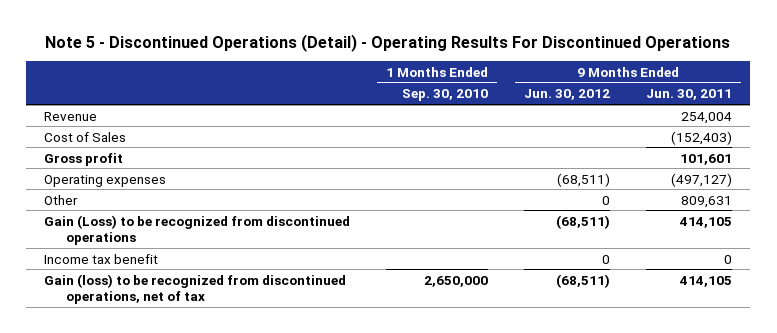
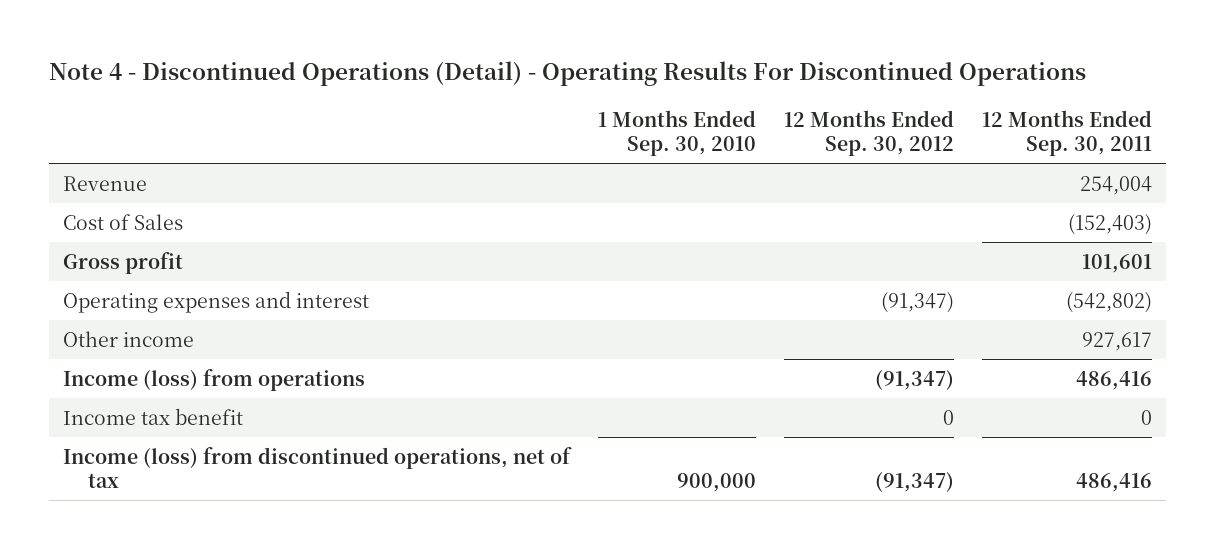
- Note 5 - Discontinued Operations (Detail) - Operating Results For Discontinued Operations
+ Note 4 - Discontinued Operations (Detail) - Operating Results For Discontinued Operations
- | 1 Months Ended Sep. 30, 2010 | 9 Months Ended Jun. 30, 2012 | 9 Months Ended Jun. 30, 2011
+ | 1 Months Ended Sep. 30, 2010 | 12 Months Ended Sep. 30, 2012 | 12 Months Ended Sep. 30, 2011
- Operating expenses | | (68,511) | (497,127)
- Other | | 0 | 809,631
- Gain (Loss) to be recognized from discontinued operations | | (68,511) | 414,105
+ Operating expenses and interest | | (91,347) | (542,802)
+ Other income | | | 927,617
+ Income (loss) from operations | | (91,347) | 486,416
- Gain (loss) to be recognized from discontinued operations, net of tax | 2,650,000 | (68,511) | 414,105
+ Income (loss) from discontinued operations, net of tax | 900,000 | (91,347) | 486,416

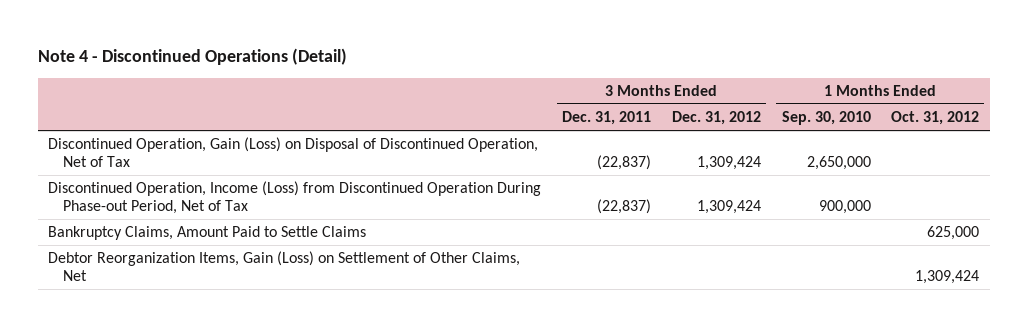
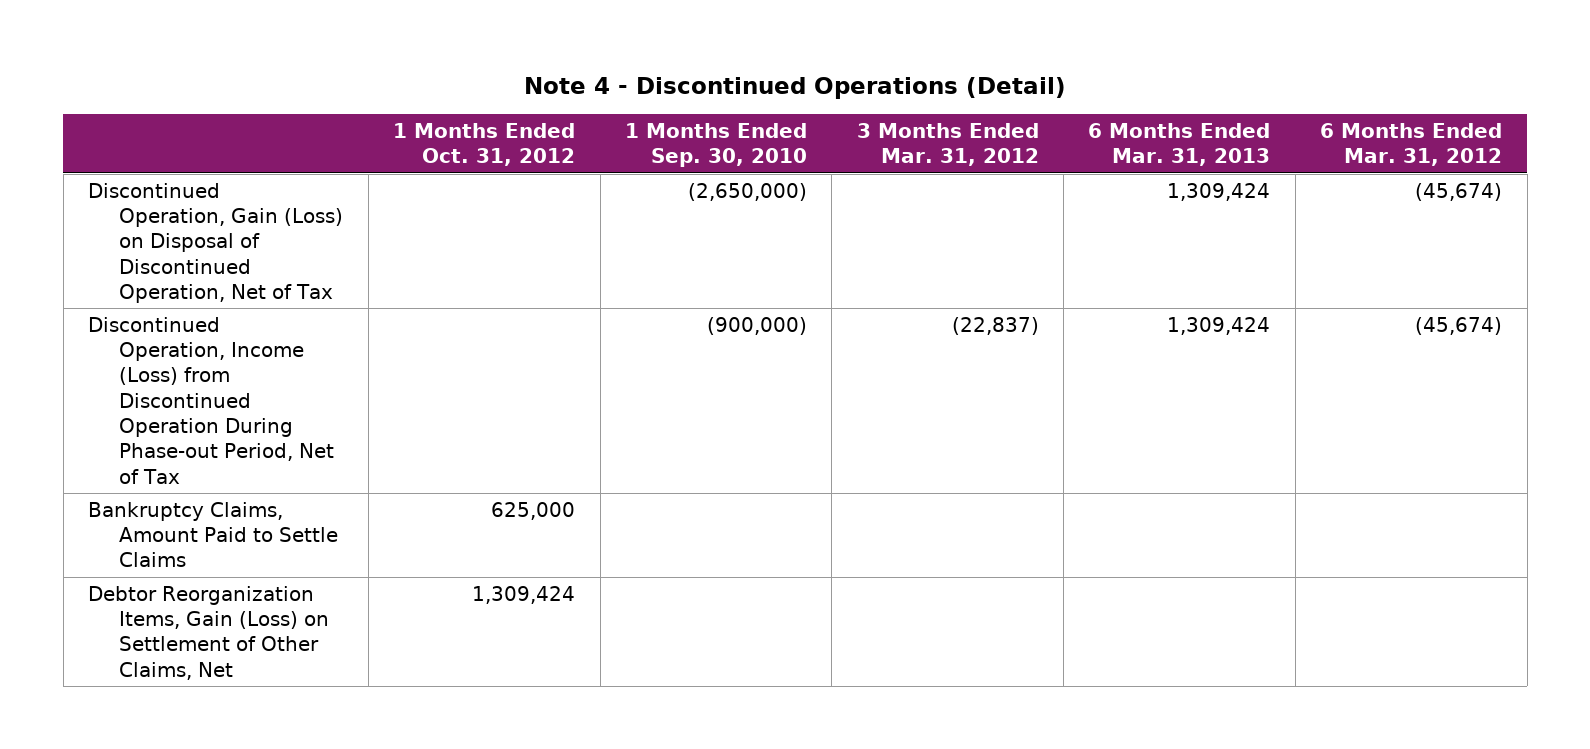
- | 3 Months Ended Dec. 31, 2011 | 3 Months Ended Dec. 31, 2012 | 1 Months Ended Sep. 30, 2010 | 1 Months Ended Oct. 31, 2012
+ | 1 Months Ended Oct. 31, 2012 | 1 Months Ended Sep. 30, 2010 | 3 Months Ended Mar. 31, 2012 | 6 Months Ended Mar. 31, 2013 | 6 Months Ended Mar. 31, 2012
- Discontinued Operation, Gain (Loss) on Disposal of Discontinued Operation, Net of Tax | (22,837) | 1,309,424 | 2,650,000 |
- Discontinued Operation, Income (Loss) from Discontinued Operation During Phase-out Period, Net of Tax | (22,837) | 1,309,424 | 900,000 |
+ Discontinued Operation, Gain (Loss) on Disposal of Discontinued Operation, Net of Tax | | (2,650,000) | | 1,309,424 | (45,674)
+ Discontinued Operation, Income (Loss) from Discontinued Operation During Phase-out Period, Net of Tax | | (900,000) | (22,837) | 1,309,424 | (45,674)

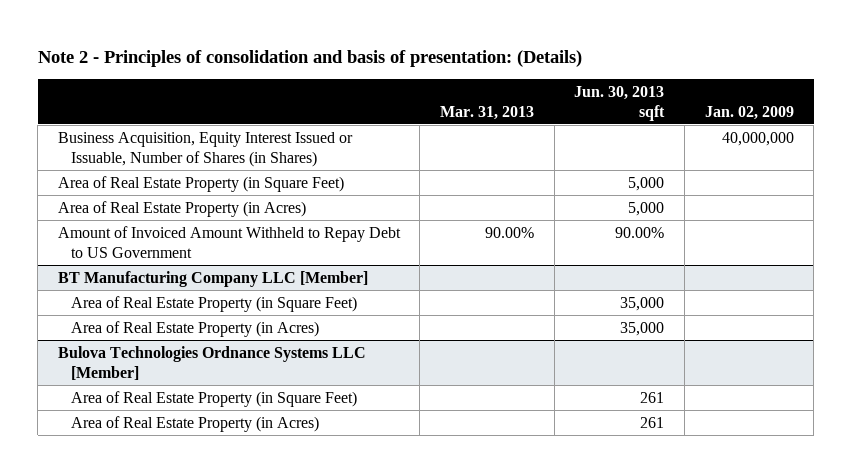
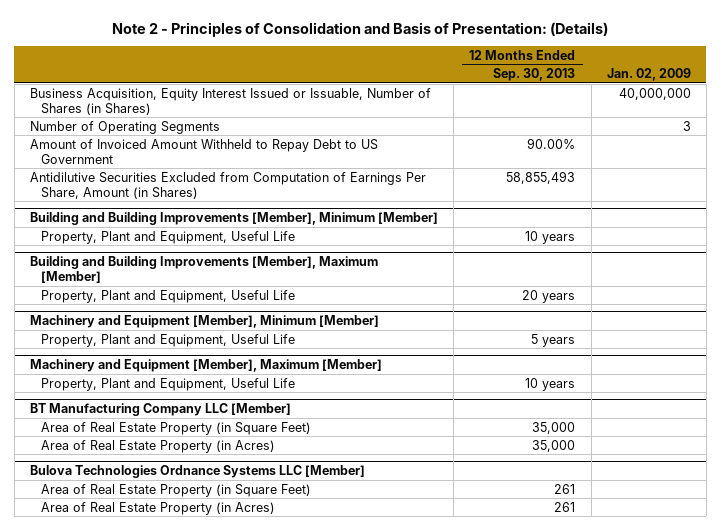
- Note 2 - Principles of consolidation and basis of presentation: (Details)
+ Note 2 - Principles of Consolidation and Basis of Presentation: (Details)
- | Mar. 31, 2013 | Jun. 30, 2013 sqft | Jan. 02, 2009
+ | 12 Months Ended Sep. 30, 2013 | Jan. 02, 2009
- Area of Real Estate Property (in Square Feet) | | 5,000 |
- Area of Real Estate Property (in Acres) | | 5,000 |
+ Number of Operating Segments | | 3
+ Antidilutive Securities Excluded from Computation of Earnings Per Share, Amount (in Shares) | 58,855,493 |
+ Building and Building Improvements [Member], Minimum [Member]
+ Property, Plant and Equipment, Useful Life | 10 years |
+ Building and Building Improvements [Member], Maximum [Member]
+ Property, Plant and Equipment, Useful Life | 20 years |
+ Machinery and Equipment [Member], Minimum [Member]
+ Property, Plant and Equipment, Useful Life | 5 years |
+ Machinery and Equipment [Member], Maximum [Member]
+ Property, Plant and Equipment, Useful Life | 10 years |

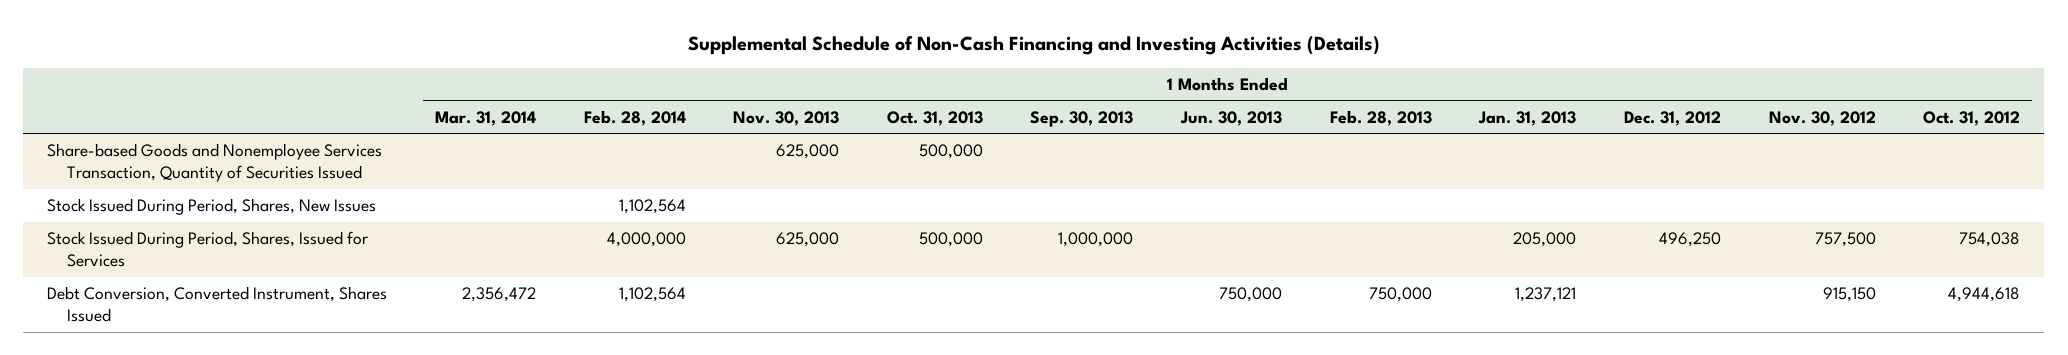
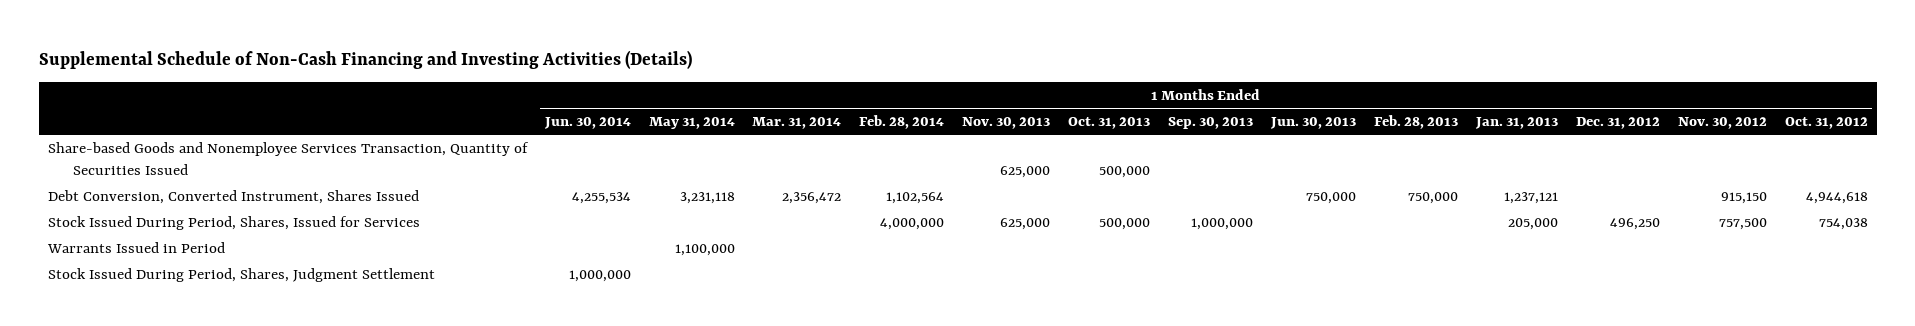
- | 1 Months Ended Mar. 31, 2014 | 1 Months Ended Feb. 28, 2014 | 1 Months Ended Nov. 30, 2013 | 1 Months Ended Oct. 31, 2013 | 1 Months Ended Sep. 30, 2013 | 1 Months Ended Jun. 30, 2013 | 1 Months Ended Feb. 28, 2013 | 1 Months Ended Jan. 31, 2013 | 1 Months Ended Dec. 31, 2012 | 1 Months Ended Nov. 30, 2012 | 1 Months Ended Oct. 31, 2012
+ | 1 Months Ended Jun. 30, 2014 | 1 Months Ended May 31, 2014 | 1 Months Ended Mar. 31, 2014 | 1 Months Ended Feb. 28, 2014 | 1 Months Ended Nov. 30, 2013 | 1 Months Ended Oct. 31, 2013 | 1 Months Ended Sep. 30, 2013 | 1 Months Ended Jun. 30, 2013 | 1 Months Ended Feb. 28, 2013 | 1 Months Ended Jan. 31, 2013 | 1 Months Ended Dec. 31, 2012 | 1 Months Ended Nov. 30, 2012 | 1 Months Ended Oct. 31, 2012
- Stock Issued During Period, Shares, New Issues | | 1,102,564 | | | | | | | | |
moved down: Stock Issued During Period, Shares, Issued for Services | | | | 4,000,000 | 625,000 | 500,000 | 1,000,000 | | | 205,000 | 496,250 | 757,500 | 754,038
+ Warrants Issued in Period | | 1,100,000 | | | | | | | | | | |
+ Stock Issued During Period, Shares, Judgment Settlement | 1,000,000 | | | | | | | | | | | |

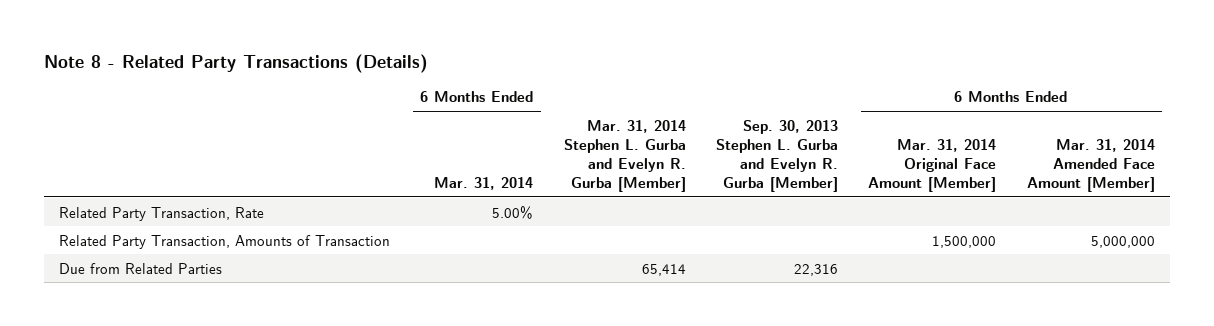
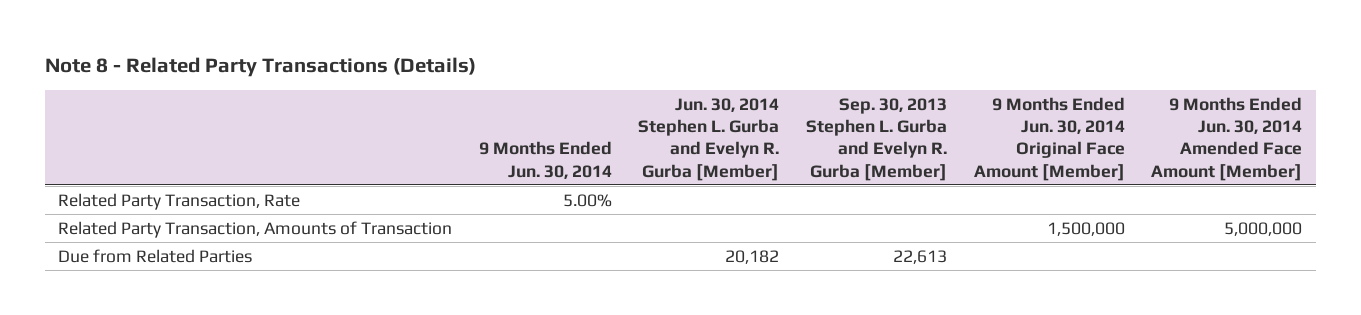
- | 6 Months Ended Mar. 31, 2014 | Mar. 31, 2014 Stephen L. Gurba and Evelyn R. Gurba [Member] | Sep. 30, 2013 Stephen L. Gurba and Evelyn R. Gurba [Member] | 6 Months Ended Mar. 31, 2014 Original Face Amount [Member] | 6 Months Ended Mar. 31, 2014 Amended Face Amount [Member]
+ | 9 Months Ended Jun. 30, 2014 | Jun. 30, 2014 Stephen L. Gurba and Evelyn R. Gurba [Member] | Sep. 30, 2013 Stephen L. Gurba and Evelyn R. Gurba [Member] | 9 Months Ended Jun. 30, 2014 Original Face Amount [Member] | 9 Months Ended Jun. 30, 2014 Amended Face Amount [Member]
- Due from Related Parties | | 65,414 | 22,316 | |
+ Due from Related Parties | | 20,182 | 22,613 | |

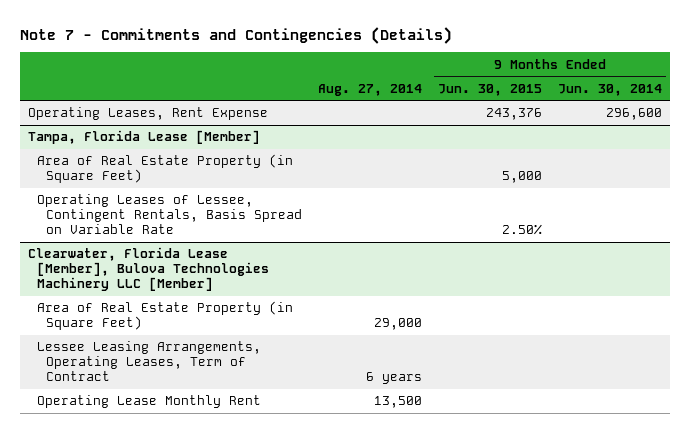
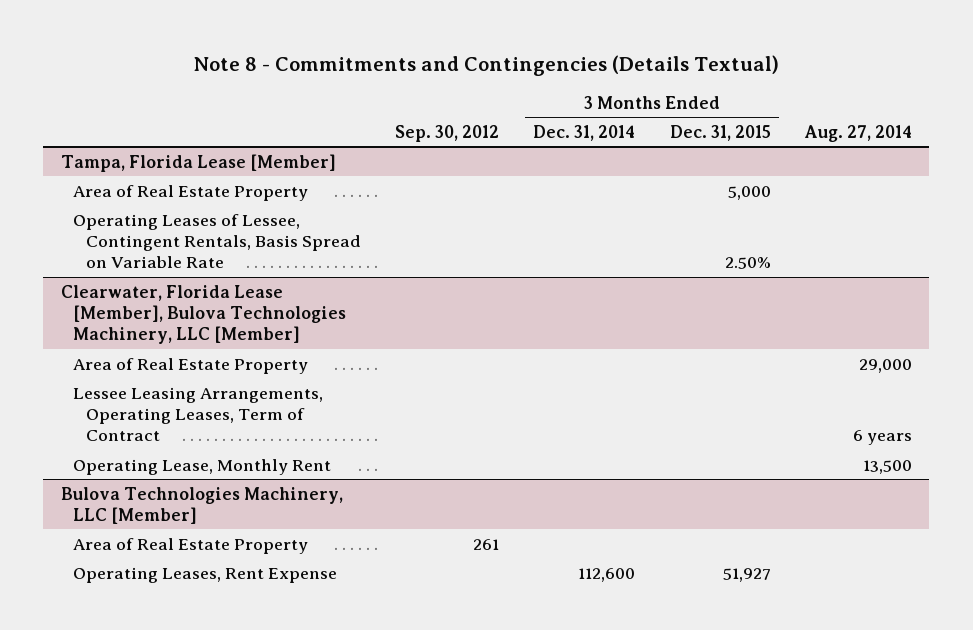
- Note 7 - Commitments and Contingencies (Details)
+ Note 8 - Commitments and Contingencies (Details Textual)
- | Aug. 27, 2014 | 9 Months Ended Jun. 30, 2015 | 9 Months Ended Jun. 30, 2014
+ | Sep. 30, 2012 | 3 Months Ended Dec. 31, 2014 | 3 Months Ended Dec. 31, 2015 | Aug. 27, 2014
- Operating Leases, Rent Expense | | 243,376 | 296,600
@ Tampa, Florida Lease [Member]
- Area of Real Estate Property (in Square Feet) | | 5,000 |
+ Area of Real Estate Property | | | 5,000 |
- Clearwater, Florida Lease [Member], Bulova Technologies Machinery LLC [Member]
- Area of Real Estate Property (in Square Feet) | 29,000 | |
+ Clearwater, Florida Lease [Member], Bulova Technologies Machinery, LLC [Member]
+ Area of Real Estate Property | | | | 29,000
- Operating Lease Monthly Rent | 13,500 | |
+ Operating Lease, Monthly Rent | | | | 13,500
+ Bulova Technologies Machinery, LLC [Member]
+ Area of Real Estate Property | 261 | | |
+ Operating Leases, Rent Expense | | 112,600 | 51,927 |

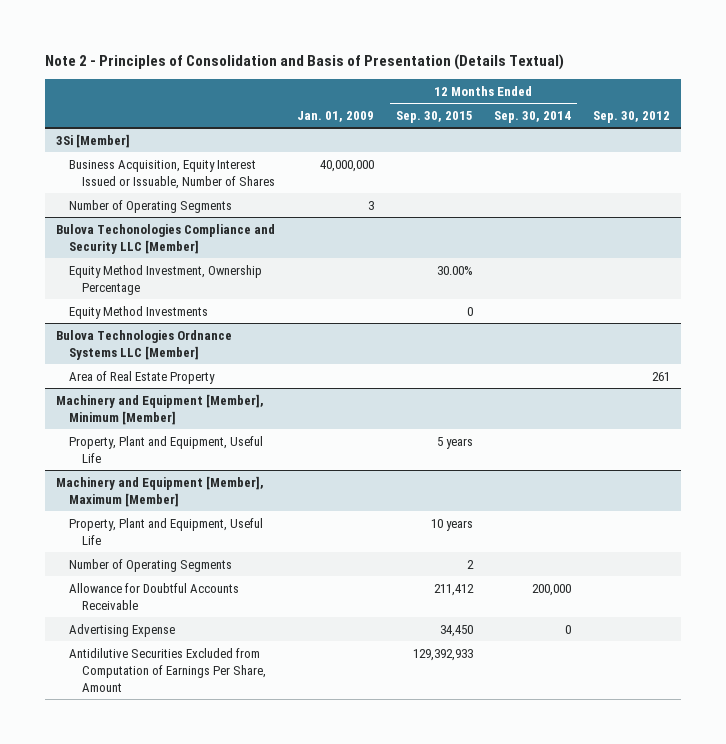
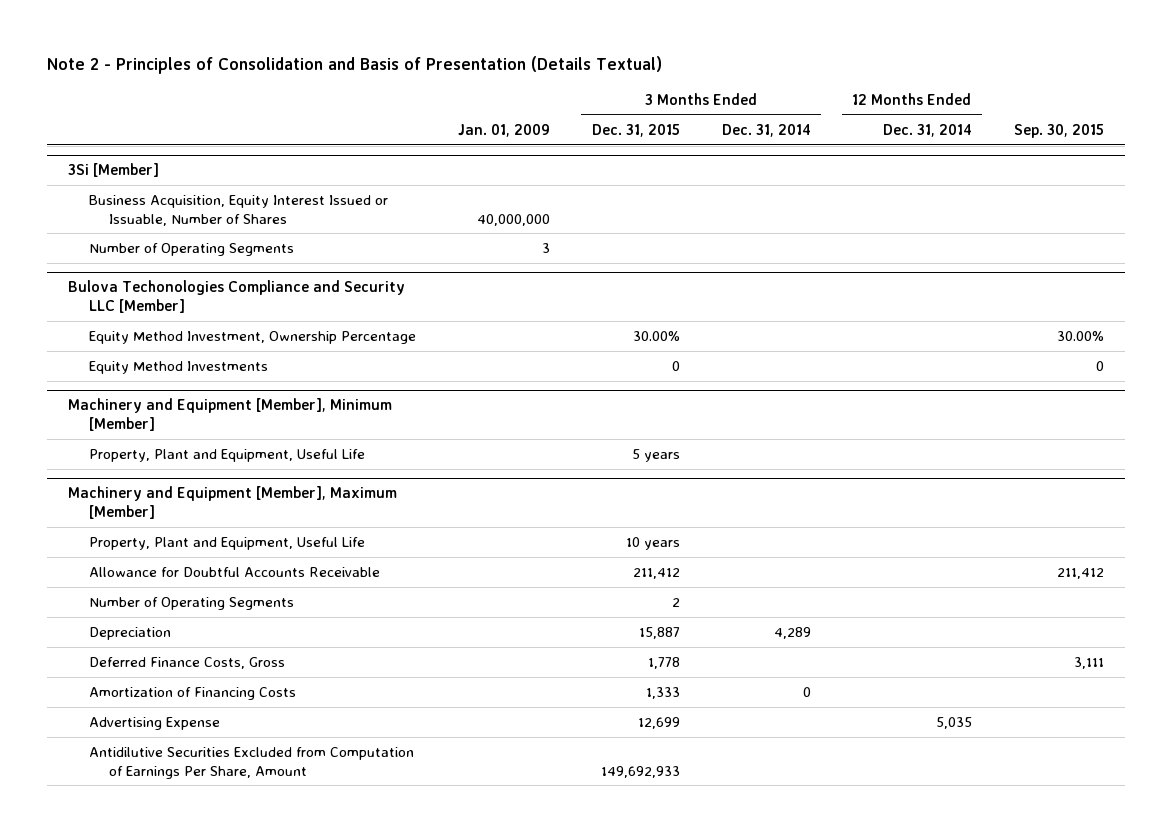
- | Jan. 01, 2009 | 12 Months Ended Sep. 30, 2015 | 12 Months Ended Sep. 30, 2014 | Sep. 30, 2012
+ | Jan. 01, 2009 | 3 Months Ended Dec. 31, 2015 | 3 Months Ended Dec. 31, 2014 | 12 Months Ended Dec. 31, 2014 | Sep. 30, 2015
- Bulova Technologies Ordnance Systems LLC [Member]
- Area of Real Estate Property | | | | 261
@ Machinery and Equipment [Member], Maximum [Member]
moved down: Number of Operating Segments | | 2 | | |
+ Depreciation | | 15,887 | 4,289 | |
+ Deferred Finance Costs, Gross | | 1,778 | | | 3,111
+ Amortization of Financing Costs | | 1,333 | 0 | |

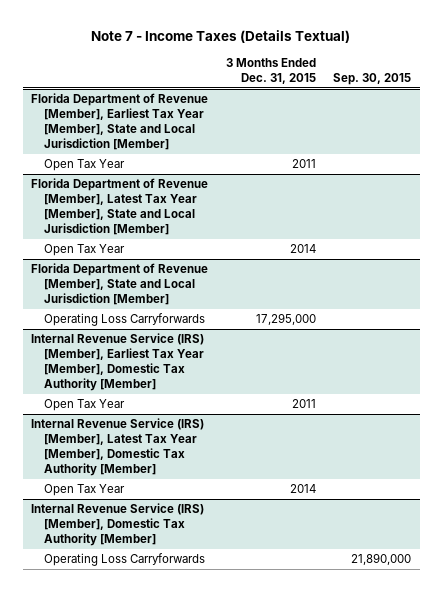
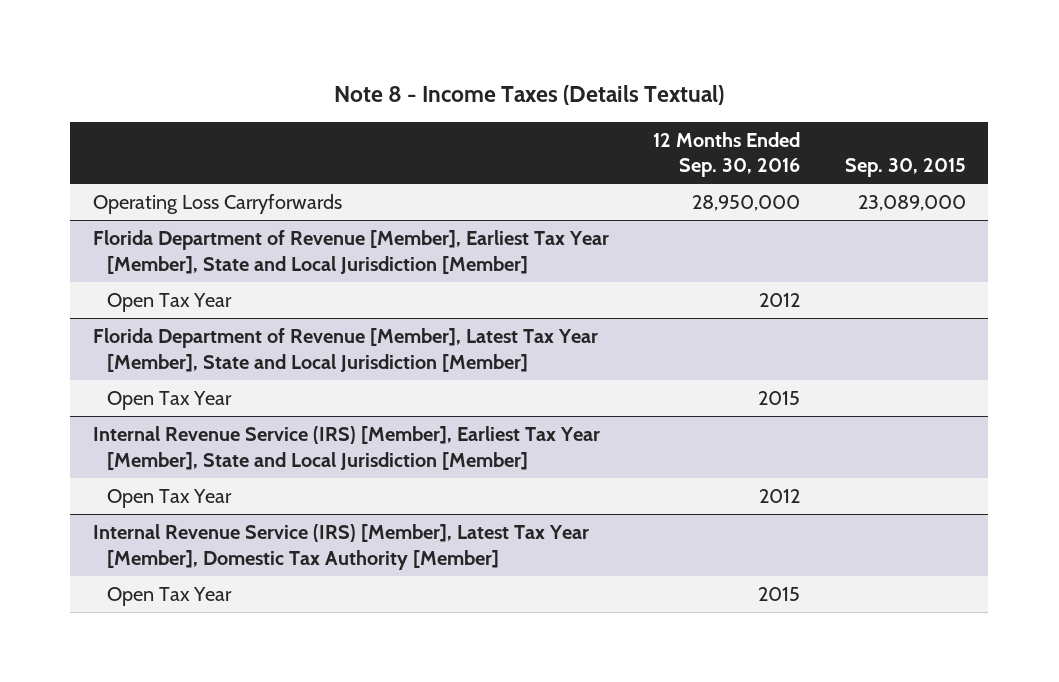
- Note 7 - Income Taxes (Details Textual)
+ Note 8 - Income Taxes (Details Textual)
- | 3 Months Ended Dec. 31, 2015 | Sep. 30, 2015
+ | 12 Months Ended Sep. 30, 2016 | Sep. 30, 2015
+ Operating Loss Carryforwards | 28,950,000 | 23,089,000
- Florida Department of Revenue [Member], State and Local Jurisdiction [Member]
- Operating Loss Carryforwards | 17,295,000 |
- Internal Revenue Service (IRS) [Member], Earliest Tax Year [Member], Domestic Tax Authority [Member]
+ Internal Revenue Service (IRS) [Member], Earliest Tax Year [Member], State and Local Jurisdiction [Member]
- Internal Revenue Service (IRS) [Member], Domestic Tax Authority [Member]
- Operating Loss Carryforwards | | 21,890,000

